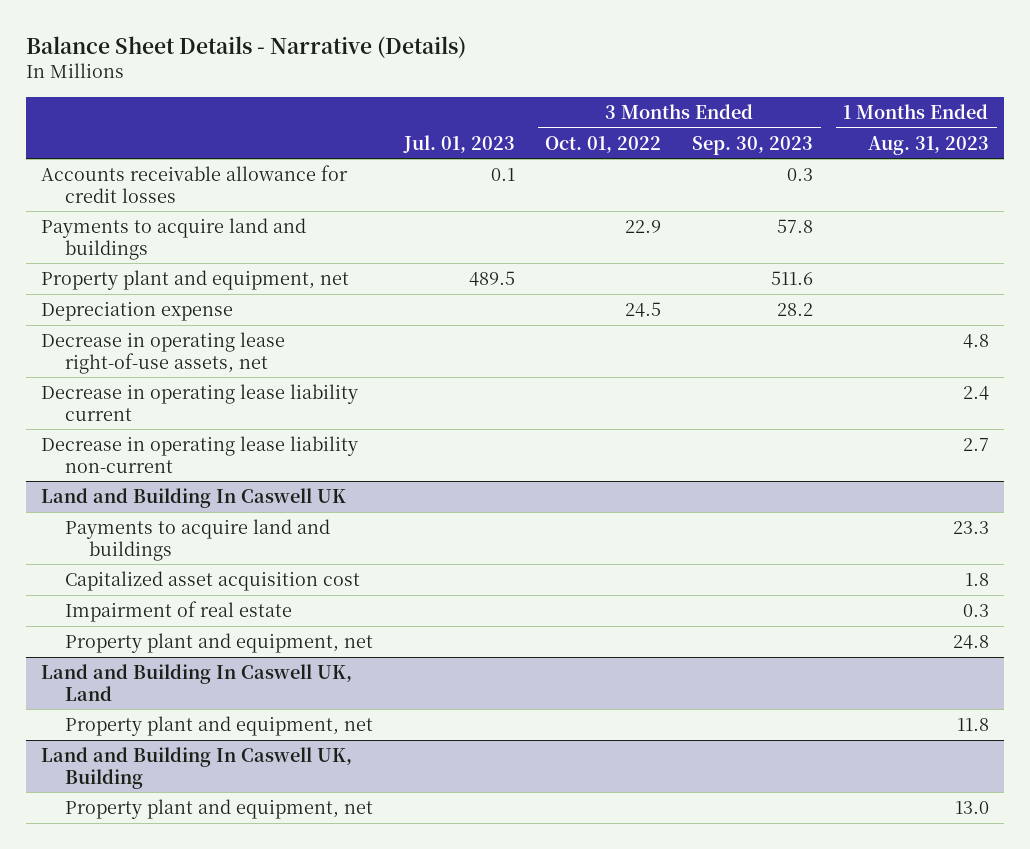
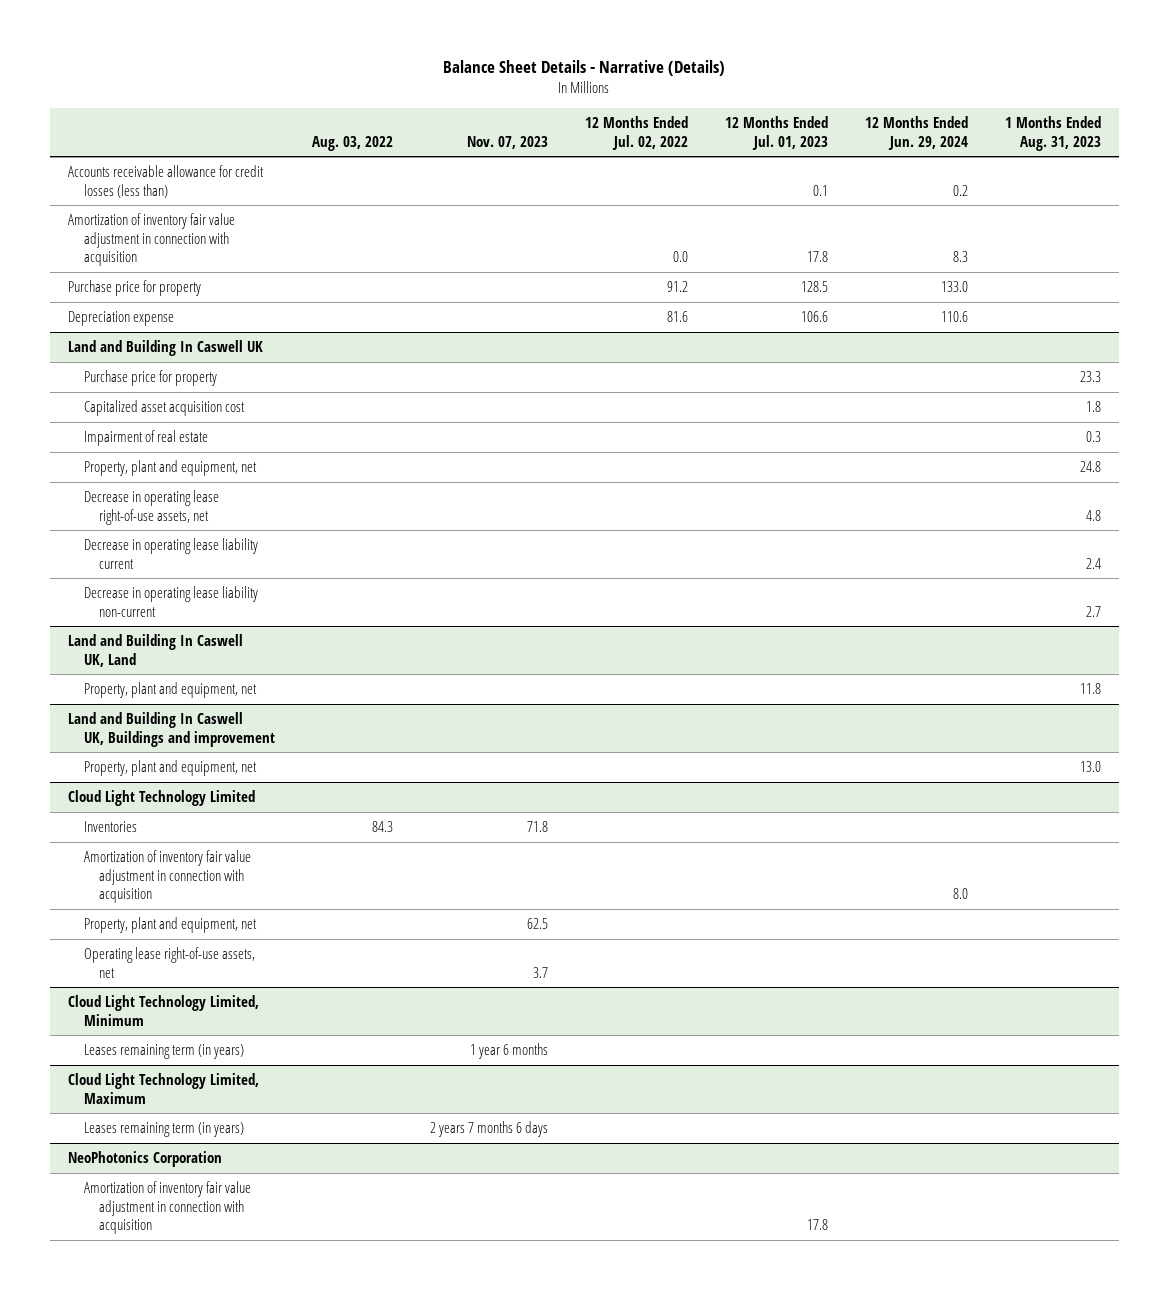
- | Jul. 01, 2023 | 3 Months Ended Oct. 01, 2022 | 3 Months Ended Sep. 30, 2023 | 1 Months Ended Aug. 31, 2023
+ | Aug. 03, 2022 | Nov. 07, 2023 | 12 Months Ended Jul. 02, 2022 | 12 Months Ended Jul. 01, 2023 | 12 Months Ended Jun. 29, 2024 | 1 Months Ended Aug. 31, 2023
- Accounts receivable allowance for credit losses | 0.1 | | 0.3 |
- Payments to acquire land and buildings | | 22.9 | 57.8 |
- Property plant and equipment, net | 489.5 | | 511.6 |
+ Accounts receivable allowance for credit losses (less than) | | | | 0.1 | 0.2 |
+ Amortization of inventory fair value adjustment in connection with acquisition | | | 0.0 | 17.8 | 8.3 |
+ Purchase price for property | | | 91.2 | 128.5 | 133.0 |
- Decrease in operating lease right-of-use assets, net | | | | 4.8
- Decrease in operating lease liability current | | | | 2.4
- Decrease in operating lease liability non-current | | | | 2.7
@ Land and Building In Caswell UK
- Payments to acquire land and buildings | | | | 23.3
+ Purchase price for property | | | | | | 23.3
- Property plant and equipment, net | | | | 24.8
+ Property, plant and equipment, net | | | | | | 24.8
+ Decrease in operating lease right-of-use assets, net | | | | | | 4.8
+ Decrease in operating lease liability current | | | | | | 2.4
+ Decrease in operating lease liability non-current | | | | | | 2.7
@ Land and Building In Caswell UK, Land
- Property plant and equipment, net | | | | 11.8
- Land and Building In Caswell UK, Building
- Property plant and equipment, net | | | | 13.0
@ Land and Building In Caswell UK, Land
+ Property, plant and equipment, net | | | | | | 11.8
+ Land and Building In Caswell UK, Buildings and improvement
+ Property, plant and equipment, net | | | | | | 13.0
+ Cloud Light Technology Limited
+ Inventories | 84.3 | 71.8 | | | |
+ Amortization of inventory fair value adjustment in connection with acquisition | | | | | 8.0 |
+ Property, plant and equipment, net | | 62.5 | | | |
+ Operating lease right-of-use assets, net | | 3.7 | | | |
+ Cloud Light Technology Limited, Minimum
+ Leases remaining term (in years) | | 1 year 6 months | | | |
+ Cloud Light Technology Limited, Maximum
+ Leases remaining term (in years) | | 2 years 7 months 6 days | | | |
+ NeoPhotonics Corporation
+ Amortization of inventory fair value adjustment in connection with acquisition | | | | 17.8 | |

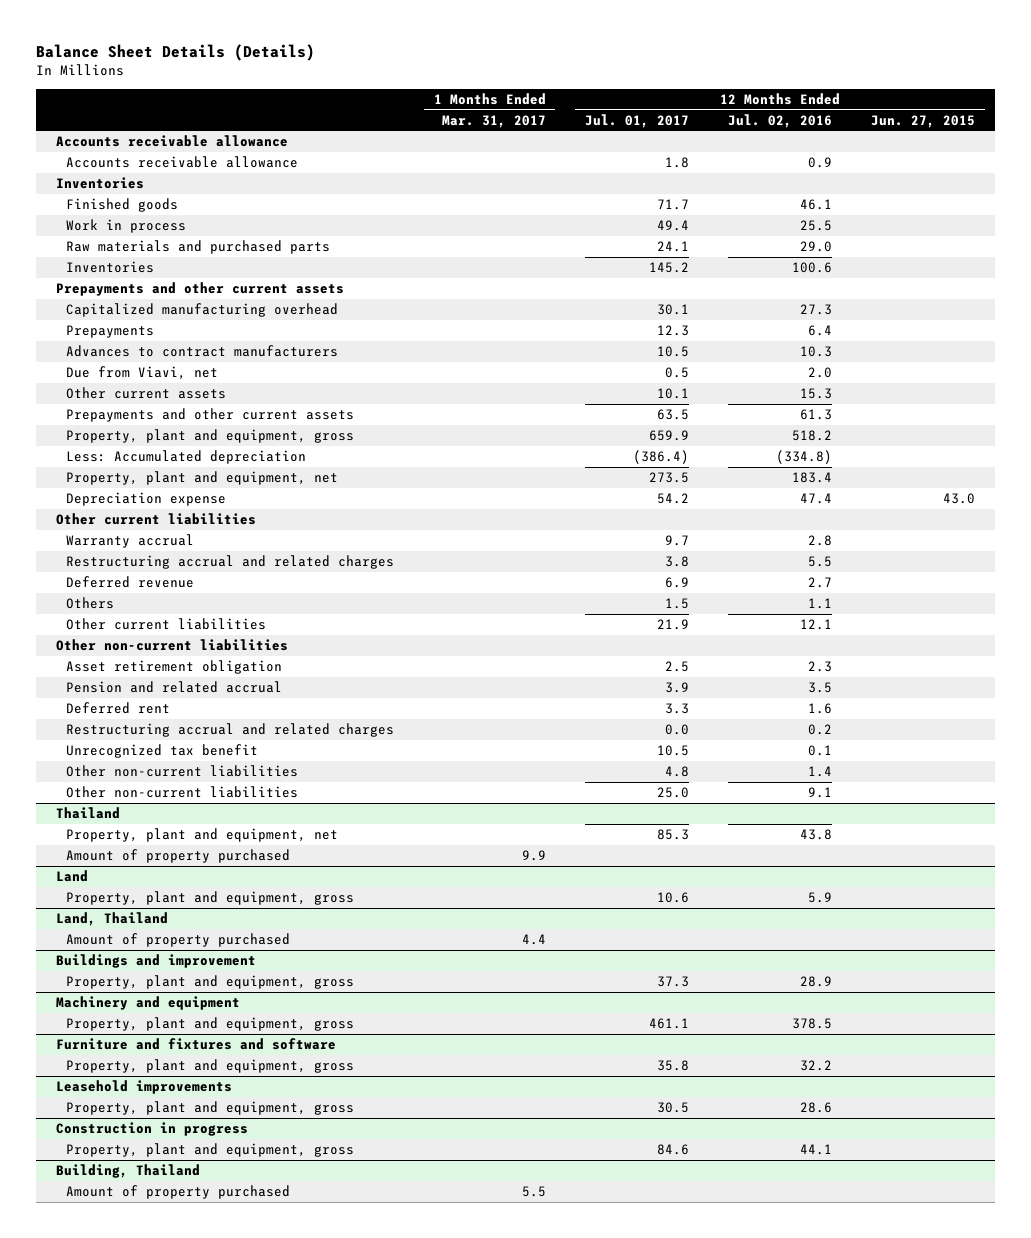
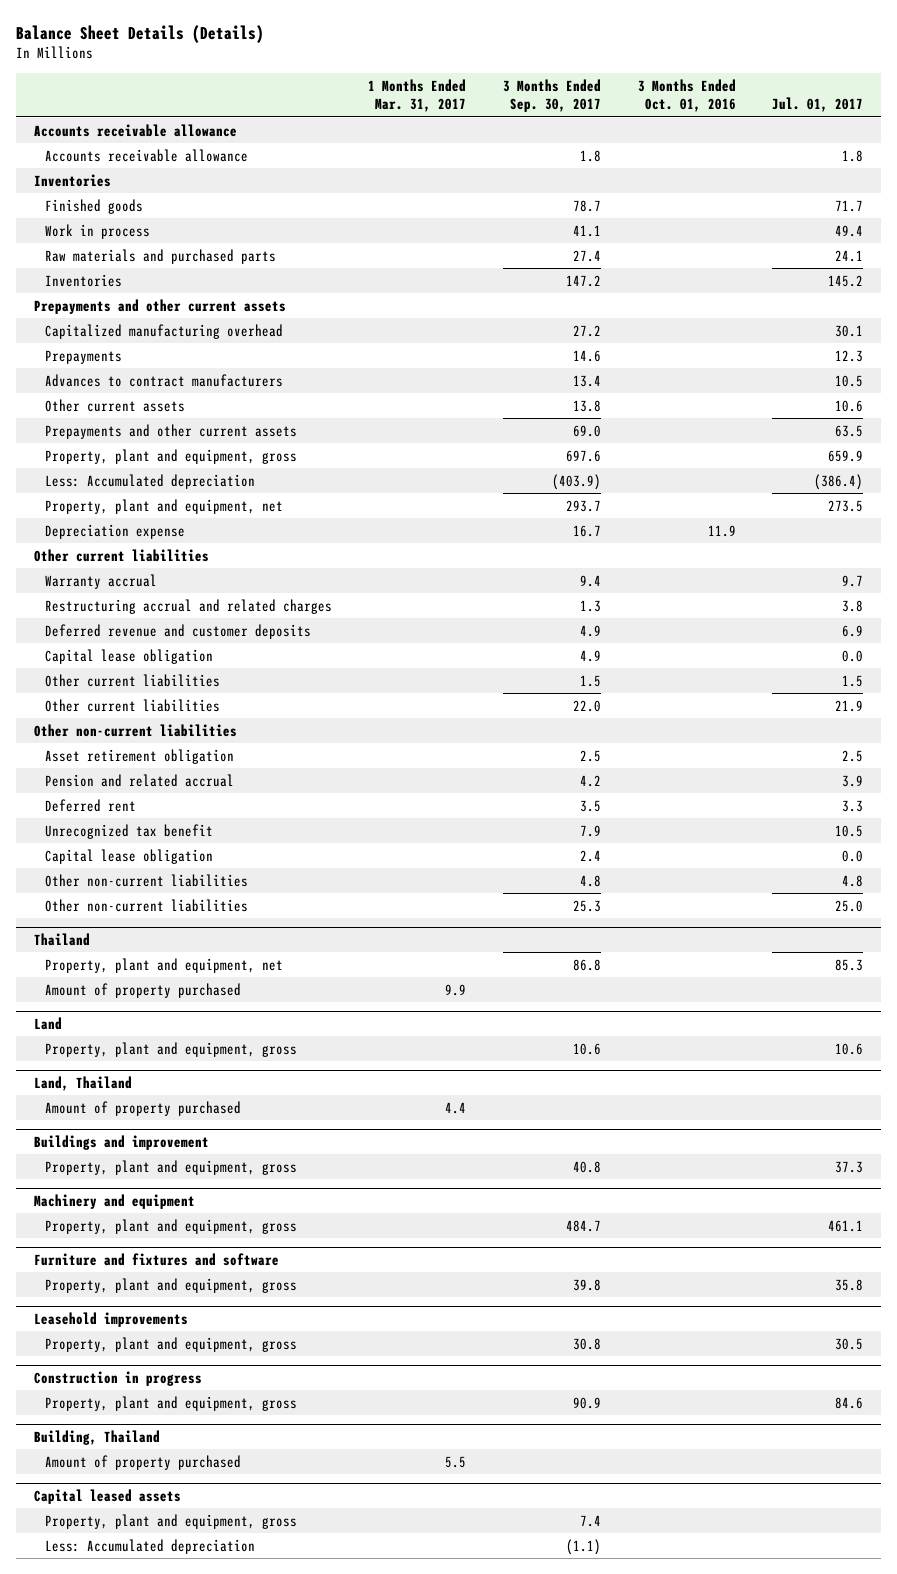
- | 1 Months Ended Mar. 31, 2017 | 12 Months Ended Jul. 01, 2017 | 12 Months Ended Jul. 02, 2016 | 12 Months Ended Jun. 27, 2015
+ | 1 Months Ended Mar. 31, 2017 | 3 Months Ended Sep. 30, 2017 | 3 Months Ended Oct. 01, 2016 | Jul. 01, 2017
- Due from Viavi, net | | 0.5 | 2.0 |
- Deferred revenue | | 6.9 | 2.7 |
- Others | | 1.5 | 1.1 |
+ Deferred revenue and customer deposits | | 4.9 | | 6.9
+ Capital lease obligation | | 4.9 | | 0.0
+ Other current liabilities | | 22.0 | | 21.9
- Restructuring accrual and related charges | | 0.0 | 0.2 |
+ Capital lease obligation | | 2.4 | | 0.0
+ Capital leased assets
+ Property, plant and equipment, gross | | 7.4 | |
+ Less: Accumulated depreciation | | (1.1) | |

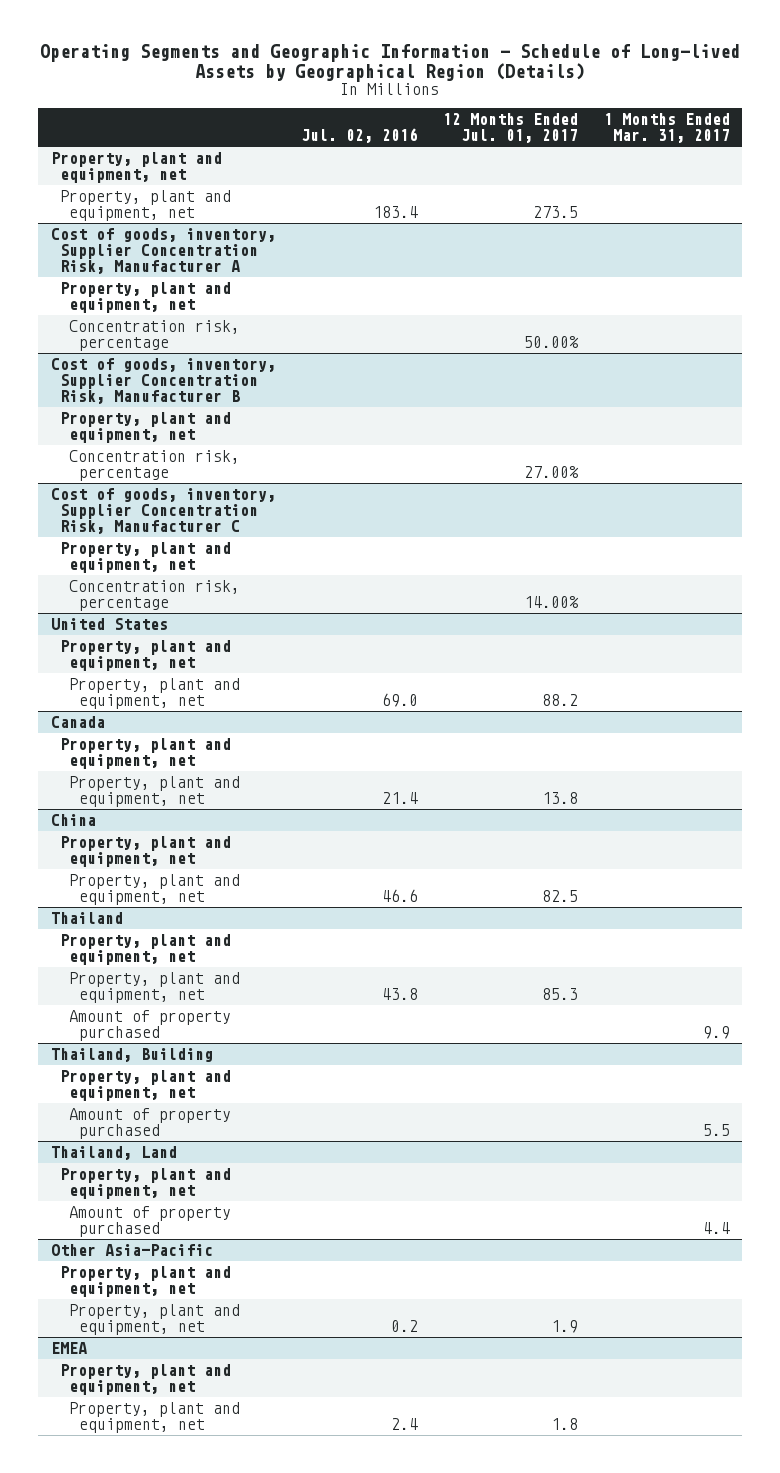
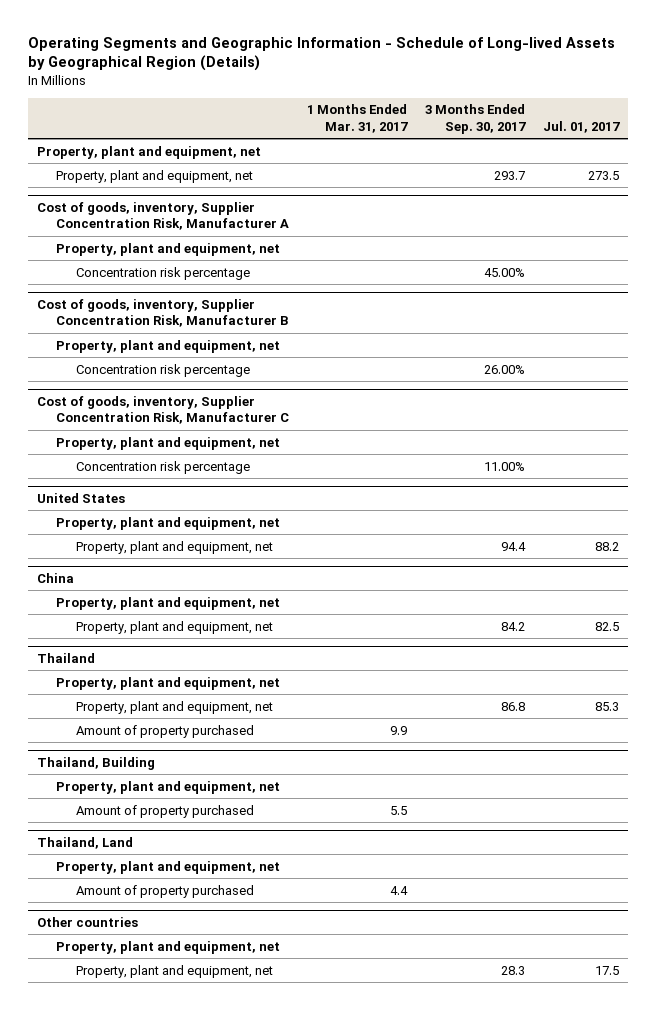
- | Jul. 02, 2016 | 12 Months Ended Jul. 01, 2017 | 1 Months Ended Mar. 31, 2017
+ | 1 Months Ended Mar. 31, 2017 | 3 Months Ended Sep. 30, 2017 | Jul. 01, 2017
@ Cost of goods, inventory, Supplier Concentration Risk, Manufacturer A
- Concentration risk, percentage | | 50.00% |
+ Concentration risk percentage | | 45.00% |
@ Cost of goods, inventory, Supplier Concentration Risk, Manufacturer B
- Concentration risk, percentage | | 27.00% |
+ Concentration risk percentage | | 26.00% |
@ Cost of goods, inventory, Supplier Concentration Risk, Manufacturer C
- Concentration risk, percentage | | 14.00% |
+ Concentration risk percentage | | 11.00% |
- Canada
- Property, plant and equipment, net
- Property, plant and equipment, net | 21.4 | 13.8 |
- Other Asia-Pacific
- Property, plant and equipment, net
- Property, plant and equipment, net | 0.2 | 1.9 |
- EMEA
- Property, plant and equipment, net
- Property, plant and equipment, net | 2.4 | 1.8 |
+ Other countries
+ Property, plant and equipment, net
+ Property, plant and equipment, net | | 28.3 | 17.5

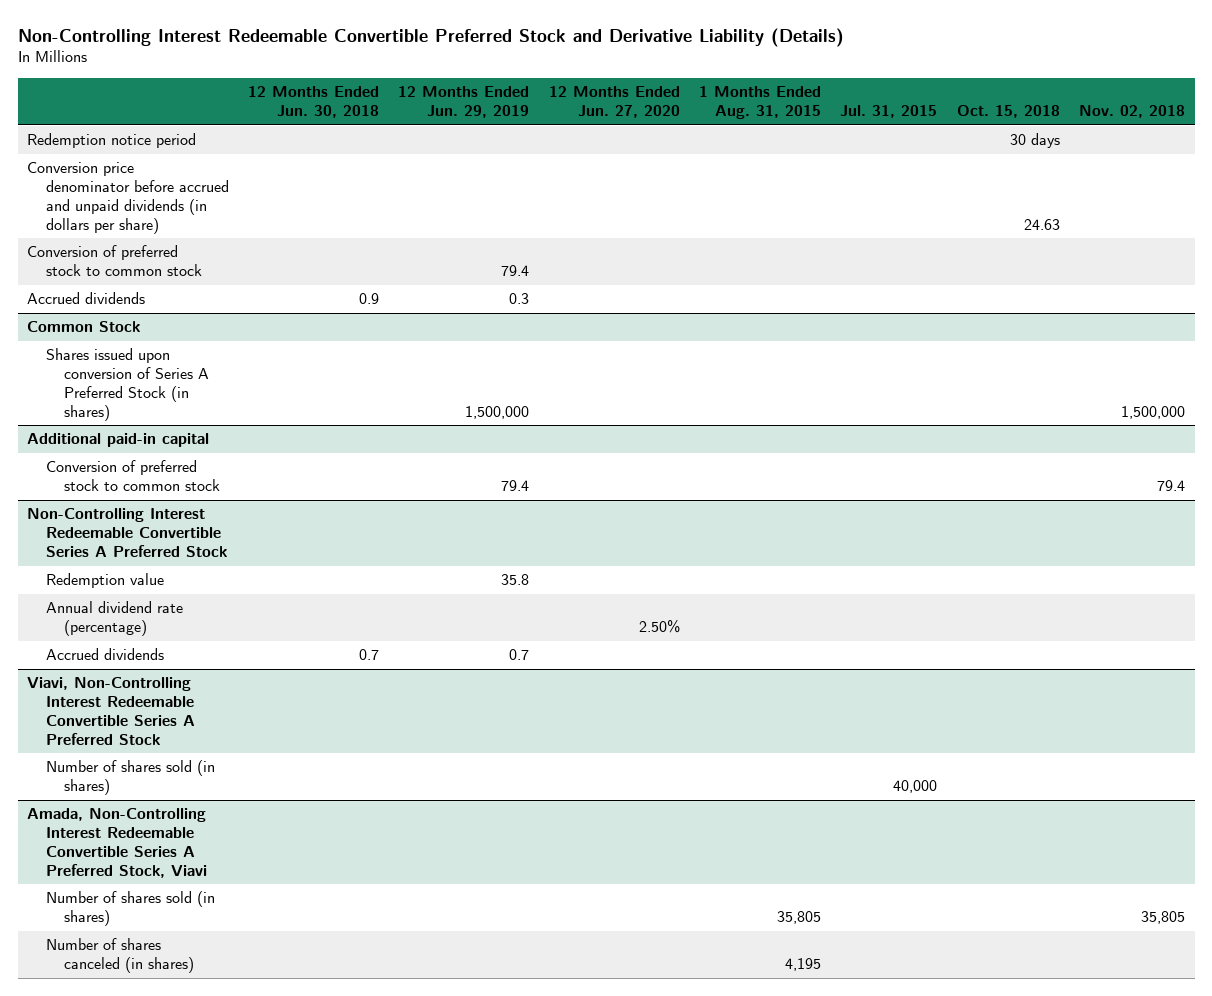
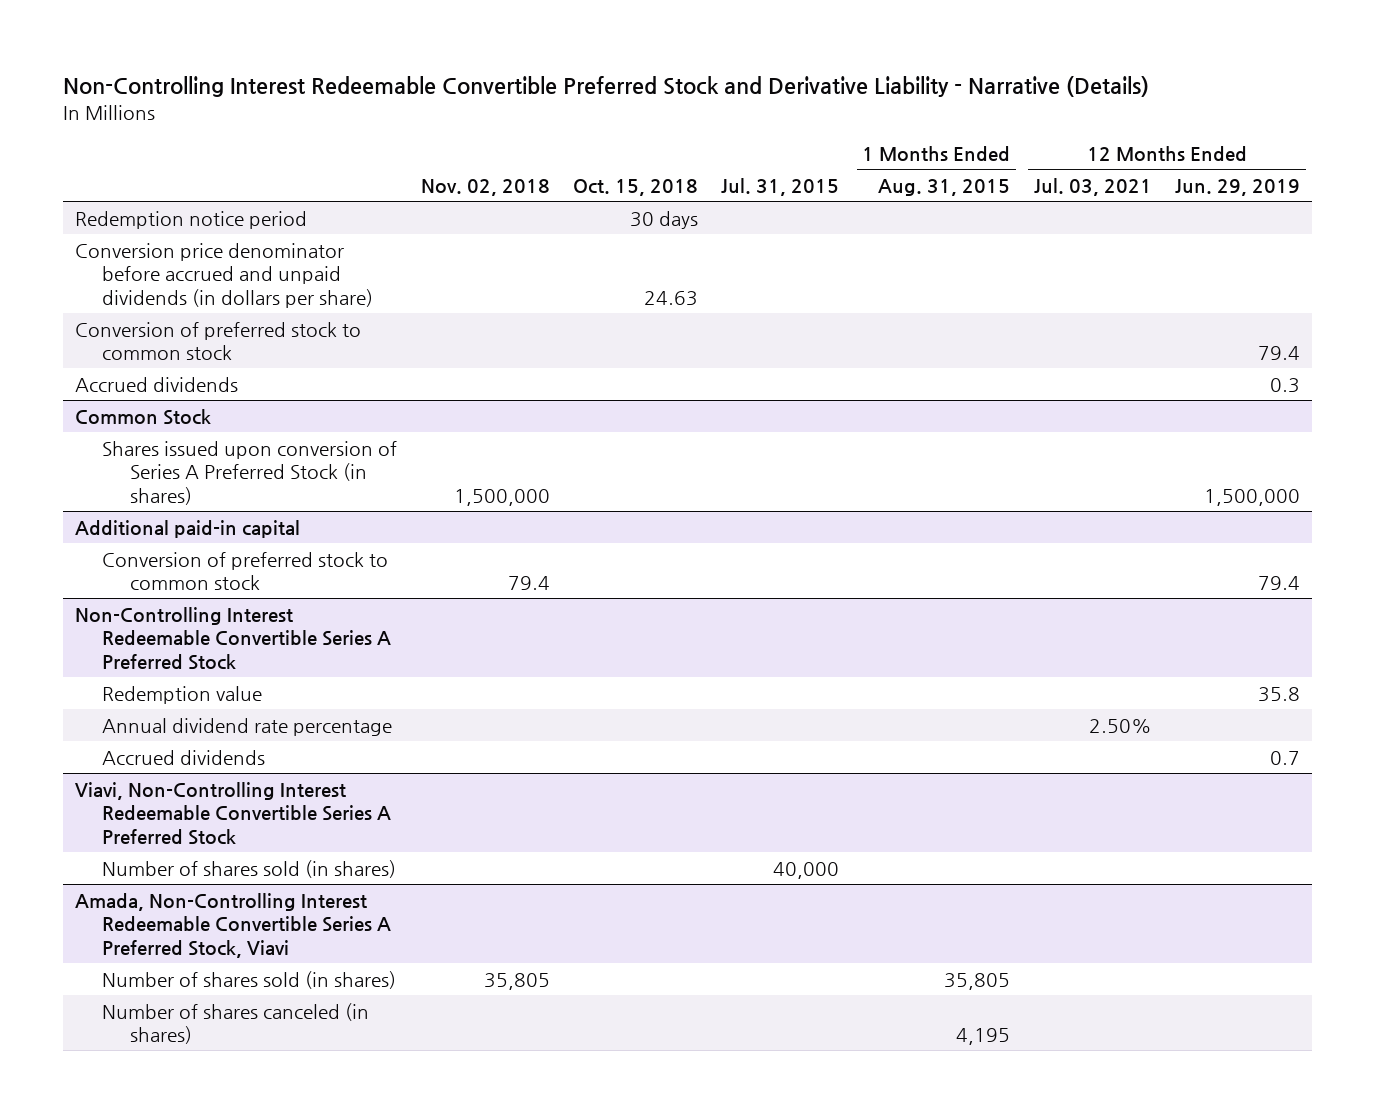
- Non-Controlling Interest Redeemable Convertible Preferred Stock and Derivative Liability (Details)
+ Non-Controlling Interest Redeemable Convertible Preferred Stock and Derivative Liability - Narrative (Details)
- | 12 Months Ended Jun. 30, 2018 | 12 Months Ended Jun. 29, 2019 | 12 Months Ended Jun. 27, 2020 | 1 Months Ended Aug. 31, 2015 | Jul. 31, 2015 | Oct. 15, 2018 | Nov. 02, 2018
+ | Nov. 02, 2018 | Oct. 15, 2018 | Jul. 31, 2015 | 1 Months Ended Aug. 31, 2015 | 12 Months Ended Jul. 03, 2021 | 12 Months Ended Jun. 29, 2019
@ Non-Controlling Interest Redeemable Convertible Series A Preferred Stock
- Annual dividend rate (percentage) | | | 2.50% | | | |
+ Annual dividend rate percentage | | | | | 2.50% |

